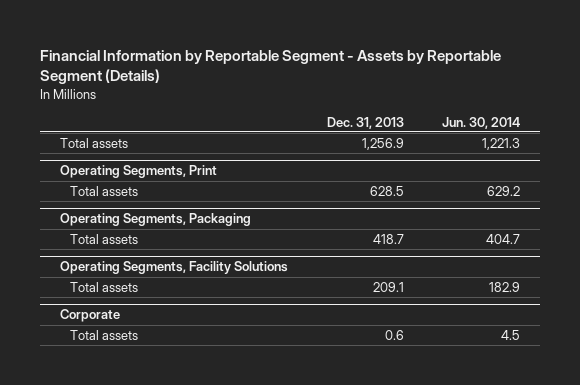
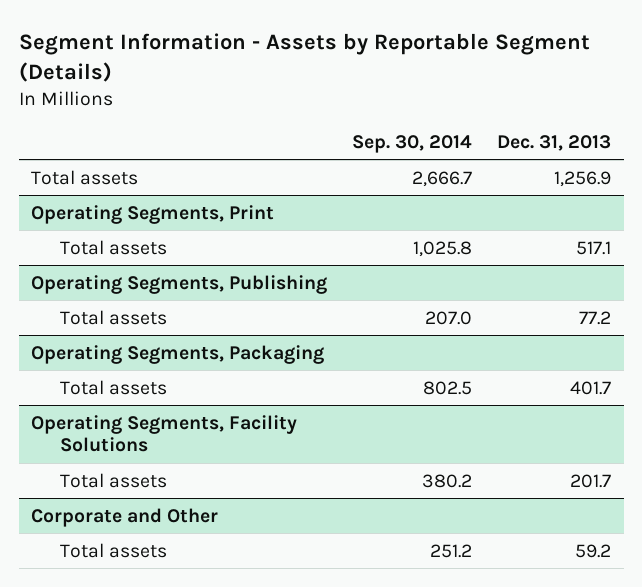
- Financial Information by Reportable Segment - Assets by Reportable Segment (Details)
+ Segment Information - Assets by Reportable Segment (Details)
- | Dec. 31, 2013 | Jun. 30, 2014
+ | Sep. 30, 2014 | Dec. 31, 2013
@ Operating Segments, Print
- Total assets | 628.5 | 629.2
+ Total assets | 1,025.8 | 517.1
+ Operating Segments, Publishing
+ Total assets | 207.0 | 77.2
@ Operating Segments, Packaging
- Total assets | 418.7 | 404.7
+ Total assets | 802.5 | 401.7
@ Operating Segments, Facility Solutions
- Total assets | 209.1 | 182.9
- Corporate
- Total assets | 0.6 | 4.5
@ Operating Segments, Facility Solutions
+ Total assets | 380.2 | 201.7
+ Corporate and Other
+ Total assets | 251.2 | 59.2

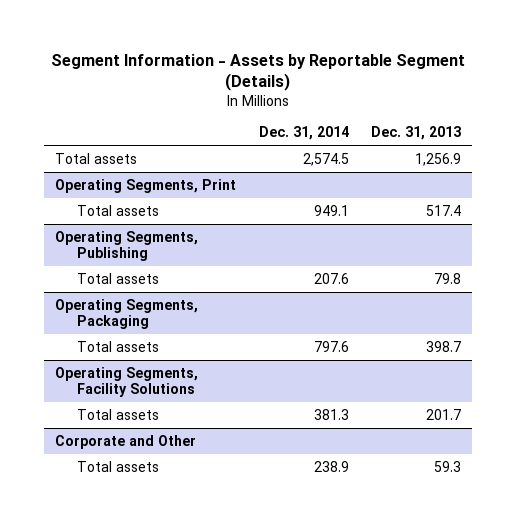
- | Sep. 30, 2014 | Dec. 31, 2013
+ | Dec. 31, 2014 | Dec. 31, 2013
@ Operating Segments, Print
- Total assets | 1,025.8 | 517.1
+ Total assets | 949.1 | 517.4
@ Operating Segments, Publishing
- Total assets | 207.0 | 77.2
+ Total assets | 207.6 | 79.8
@ Operating Segments, Packaging
- Total assets | 802.5 | 401.7
+ Total assets | 797.6 | 398.7
@ Corporate and Other
- Total assets | 251.2 | 59.2
+ Total assets | 238.9 | 59.3

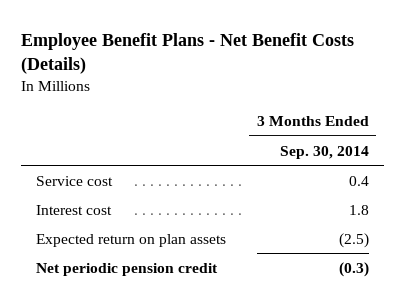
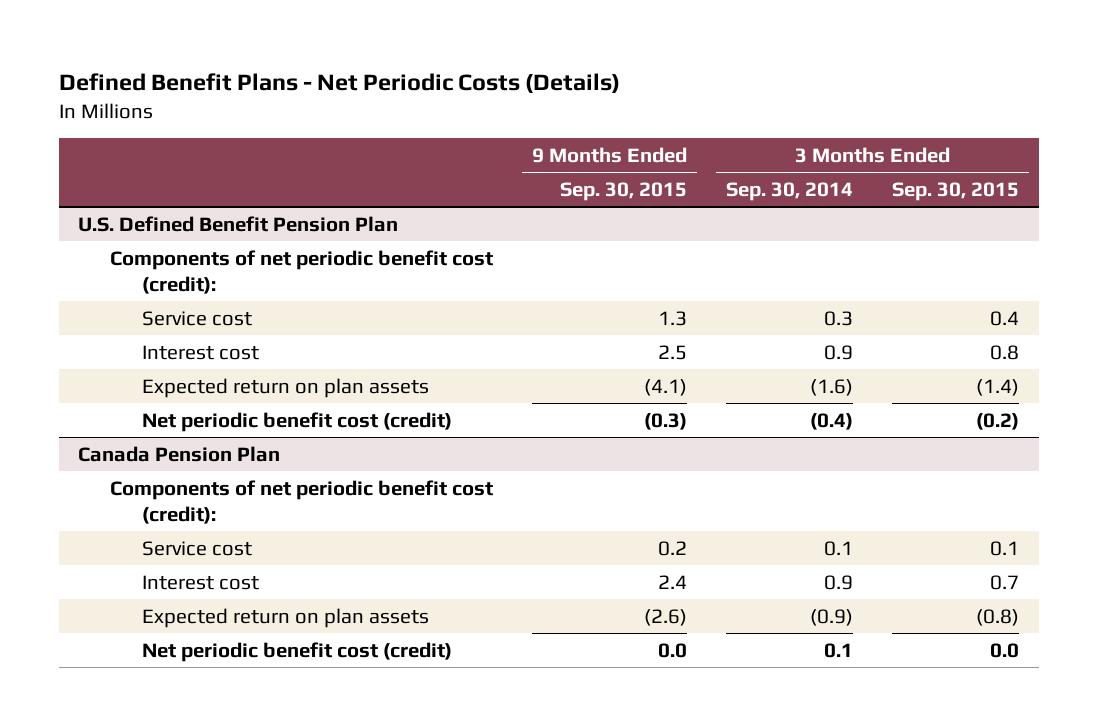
- Employee Benefit Plans - Net Benefit Costs (Details)
+ Defined Benefit Plans - Net Periodic Costs (Details)
- | 3 Months Ended Sep. 30, 2014
+ | 9 Months Ended Sep. 30, 2015 | 3 Months Ended Sep. 30, 2014 | 3 Months Ended Sep. 30, 2015
- Service cost | 0.4
- Interest cost | 1.8
- Expected return on plan assets | (2.5)
- Net periodic pension credit | (0.3)
+ U.S. Defined Benefit Pension Plan
+ Components of net periodic benefit cost (credit):
+ Service cost | 1.3 | 0.3 | 0.4
+ Interest cost | 2.5 | 0.9 | 0.8
+ Expected return on plan assets | (4.1) | (1.6) | (1.4)
+ Net periodic benefit cost (credit) | (0.3) | (0.4) | (0.2)
+ Canada Pension Plan
+ Components of net periodic benefit cost (credit):
+ Service cost | 0.2 | 0.1 | 0.1
+ Interest cost | 2.4 | 0.9 | 0.7
+ Expected return on plan assets | (2.6) | (0.9) | (0.8)
+ Net periodic benefit cost (credit) | 0.0 | 0.1 | 0.0

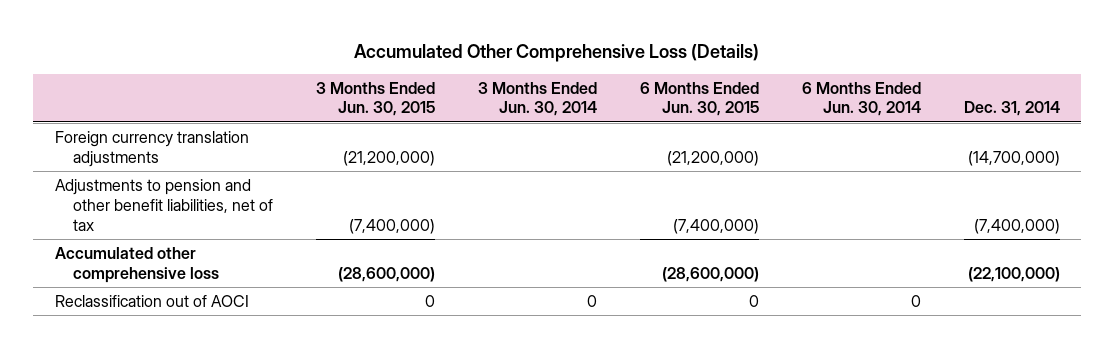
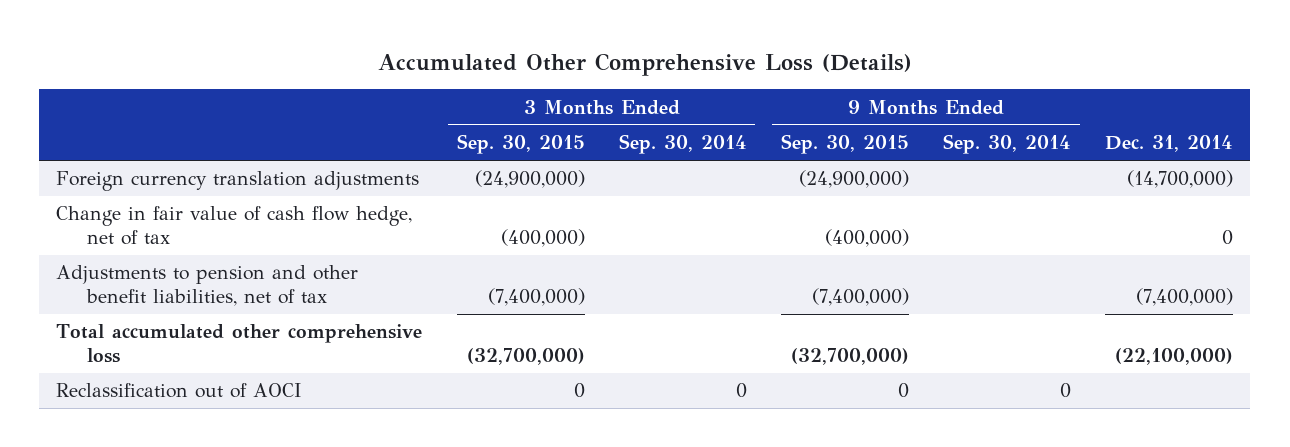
- | 3 Months Ended Jun. 30, 2015 | 3 Months Ended Jun. 30, 2014 | 6 Months Ended Jun. 30, 2015 | 6 Months Ended Jun. 30, 2014 | Dec. 31, 2014
+ | 3 Months Ended Sep. 30, 2015 | 3 Months Ended Sep. 30, 2014 | 9 Months Ended Sep. 30, 2015 | 9 Months Ended Sep. 30, 2014 | Dec. 31, 2014
+ Change in fair value of cash flow hedge, net of tax | (400,000) | | (400,000) | | 0
- Accumulated other comprehensive loss | (28,600,000) | | (28,600,000) | | (22,100,000)
+ Total accumulated other comprehensive loss | (32,700,000) | | (32,700,000) | | (22,100,000)

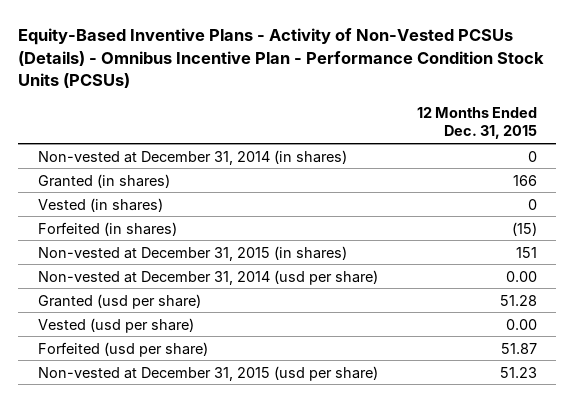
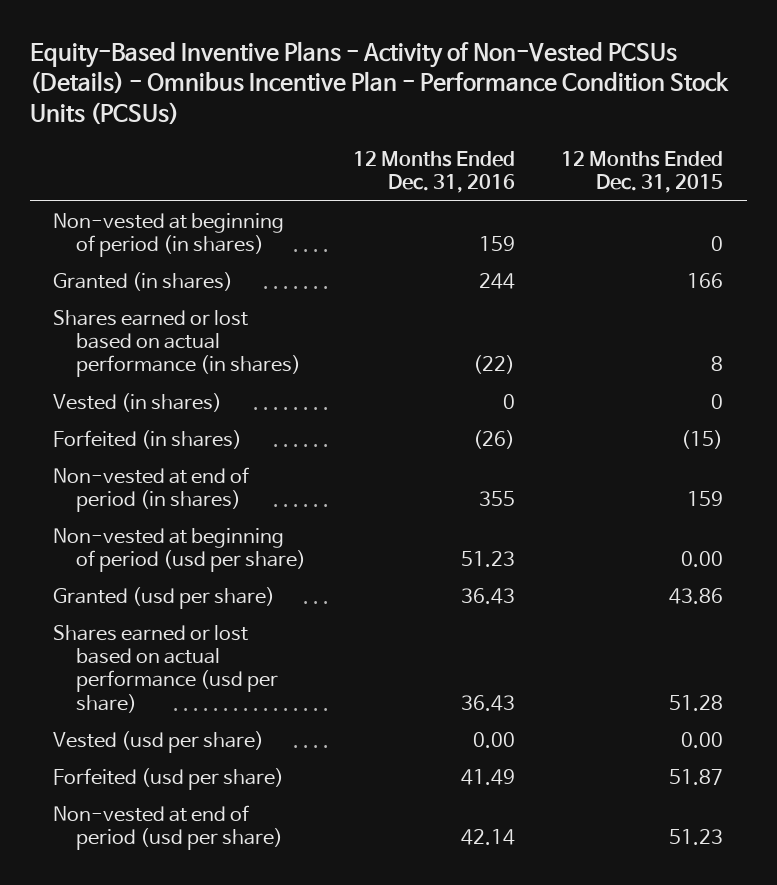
- | 12 Months Ended Dec. 31, 2015
+ | 12 Months Ended Dec. 31, 2016 | 12 Months Ended Dec. 31, 2015
- Non-vested at December 31, 2014 (in shares) | 0
+ Non-vested at beginning of period (in shares) | 159 | 0
+ Shares earned or lost based on actual performance (in shares) | (22) | 8
- Non-vested at December 31, 2015 (in shares) | 151
- Non-vested at December 31, 2014 (usd per share) | 0.00
- Granted (usd per share) | 51.28
+ Non-vested at end of period (in shares) | 355 | 159
+ Non-vested at beginning of period (usd per share) | 51.23 | 0.00
+ Granted (usd per share) | 36.43 | 43.86
+ Shares earned or lost based on actual performance (usd per share) | 36.43 | 51.28
- Non-vested at December 31, 2015 (usd per share) | 51.23
+ Non-vested at end of period (usd per share) | 42.14 | 51.23

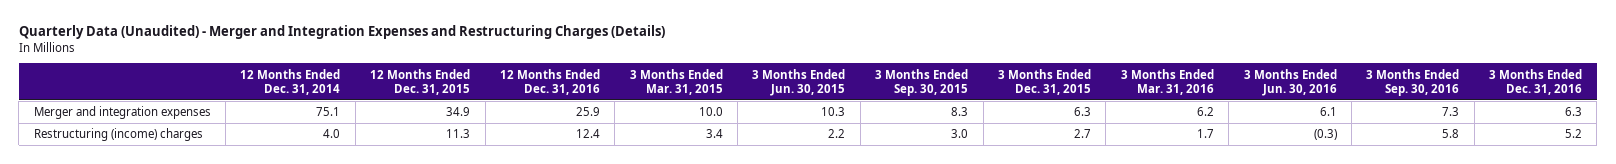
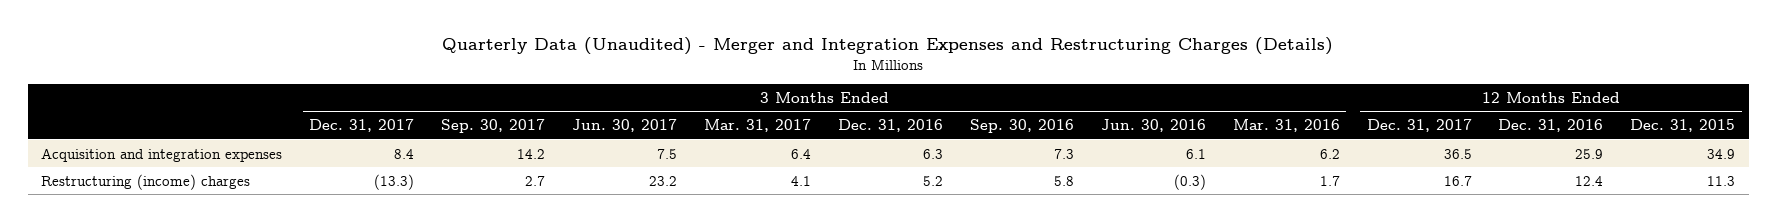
- | 12 Months Ended Dec. 31, 2014 | 12 Months Ended Dec. 31, 2015 | 12 Months Ended Dec. 31, 2016 | 3 Months Ended Mar. 31, 2015 | 3 Months Ended Jun. 30, 2015 | 3 Months Ended Sep. 30, 2015 | 3 Months Ended Dec. 31, 2015 | 3 Months Ended Mar. 31, 2016 | 3 Months Ended Jun. 30, 2016 | 3 Months Ended Sep. 30, 2016 | 3 Months Ended Dec. 31, 2016
+ | 3 Months Ended Dec. 31, 2017 | 3 Months Ended Sep. 30, 2017 | 3 Months Ended Jun. 30, 2017 | 3 Months Ended Mar. 31, 2017 | 3 Months Ended Dec. 31, 2016 | 3 Months Ended Sep. 30, 2016 | 3 Months Ended Jun. 30, 2016 | 3 Months Ended Mar. 31, 2016 | 12 Months Ended Dec. 31, 2017 | 12 Months Ended Dec. 31, 2016 | 12 Months Ended Dec. 31, 2015
- Merger and integration expenses | 75.1 | 34.9 | 25.9 | 10.0 | 10.3 | 8.3 | 6.3 | 6.2 | 6.1 | 7.3 | 6.3
+ Acquisition and integration expenses | 8.4 | 14.2 | 7.5 | 6.4 | 6.3 | 7.3 | 6.1 | 6.2 | 36.5 | 25.9 | 34.9

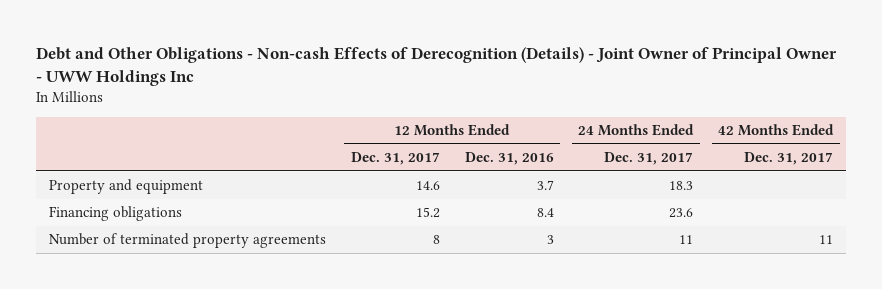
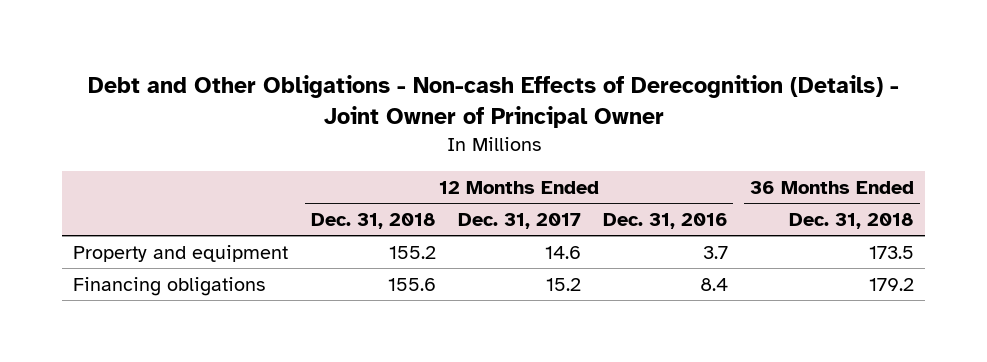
- Debt and Other Obligations - Non-cash Effects of Derecognition (Details) - Joint Owner of Principal Owner - UWW Holdings Inc
+ Debt and Other Obligations - Non-cash Effects of Derecognition (Details) - Joint Owner of Principal Owner
- | 12 Months Ended Dec. 31, 2017 | 12 Months Ended Dec. 31, 2016 | 24 Months Ended Dec. 31, 2017 | 42 Months Ended Dec. 31, 2017
+ | 12 Months Ended Dec. 31, 2018 | 12 Months Ended Dec. 31, 2017 | 12 Months Ended Dec. 31, 2016 | 36 Months Ended Dec. 31, 2018
- Number of terminated property agreements | 8 | 3 | 11 | 11

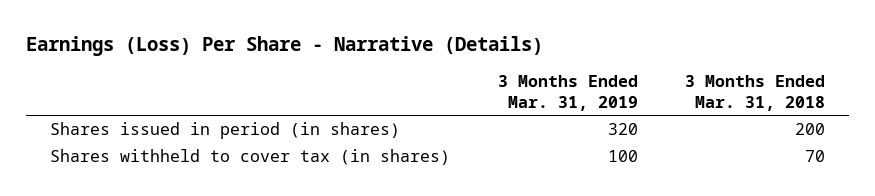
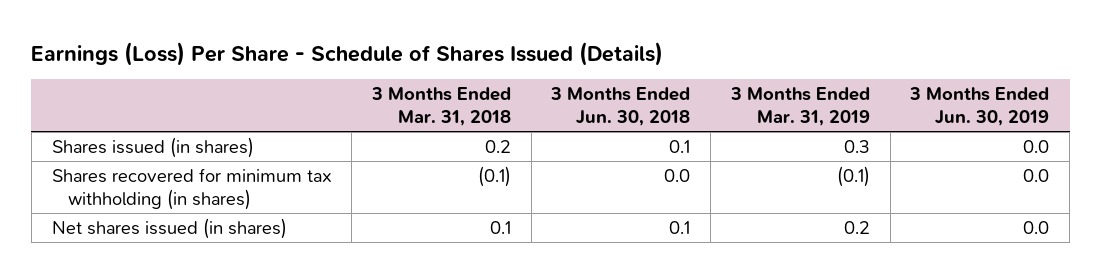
- Earnings (Loss) Per Share - Narrative (Details)
+ Earnings (Loss) Per Share - Schedule of Shares Issued (Details)
- | 3 Months Ended Mar. 31, 2019 | 3 Months Ended Mar. 31, 2018
+ | 3 Months Ended Mar. 31, 2018 | 3 Months Ended Jun. 30, 2018 | 3 Months Ended Mar. 31, 2019 | 3 Months Ended Jun. 30, 2019
- Shares issued in period (in shares) | 320 | 200
- Shares withheld to cover tax (in shares) | 100 | 70
+ Shares issued (in shares) | 0.2 | 0.1 | 0.3 | 0.0
+ Shares recovered for minimum tax withholding (in shares) | (0.1) | 0.0 | (0.1) | 0.0
+ Net shares issued (in shares) | 0.1 | 0.1 | 0.2 | 0.0

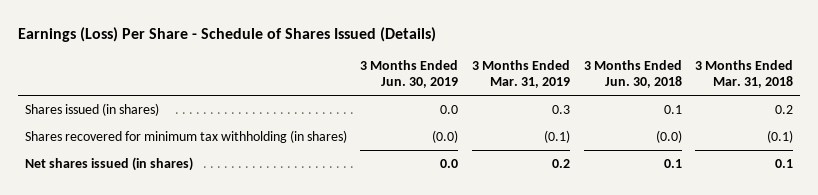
- | 3 Months Ended Mar. 31, 2018 | 3 Months Ended Jun. 30, 2018 | 3 Months Ended Mar. 31, 2019 | 3 Months Ended Jun. 30, 2019
+ | 3 Months Ended Jun. 30, 2019 | 3 Months Ended Mar. 31, 2019 | 3 Months Ended Jun. 30, 2018 | 3 Months Ended Mar. 31, 2018
- Shares recovered for minimum tax withholding (in shares) | (0.1) | 0.0 | (0.1) | 0.0
+ Shares recovered for minimum tax withholding (in shares) | (0.0) | (0.1) | (0.0) | (0.1)

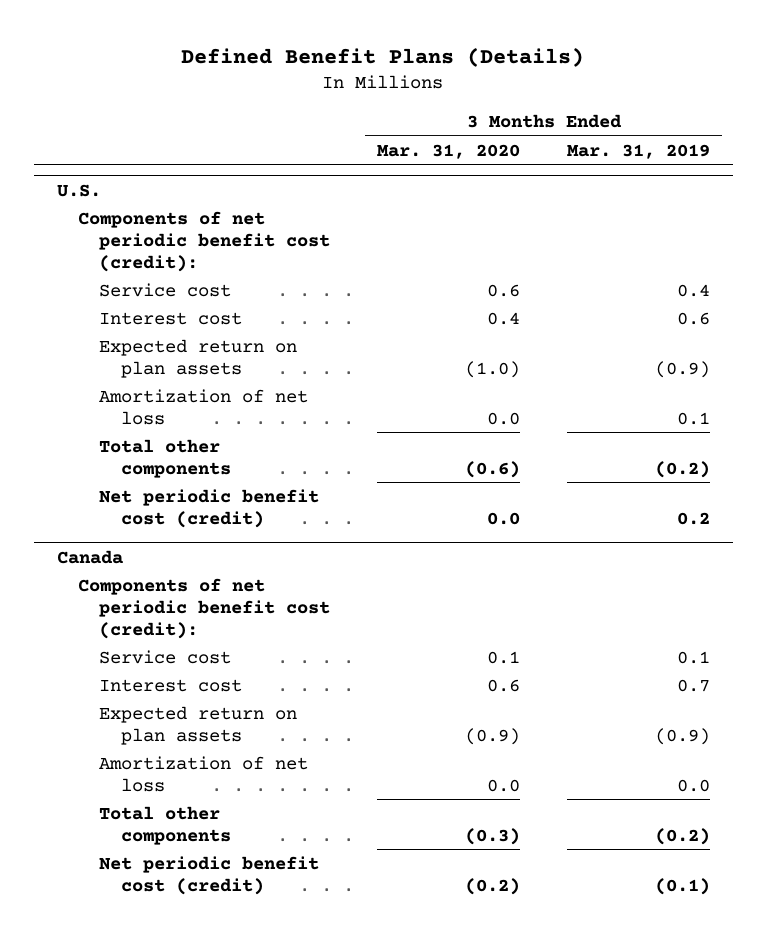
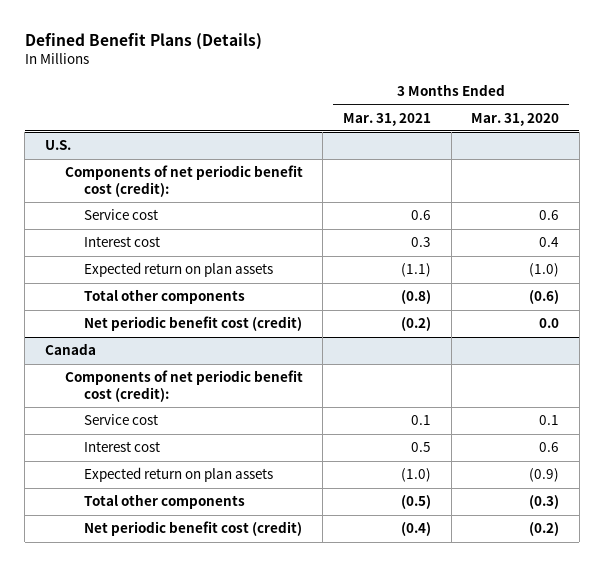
- | 3 Months Ended Mar. 31, 2020 | 3 Months Ended Mar. 31, 2019
+ | 3 Months Ended Mar. 31, 2021 | 3 Months Ended Mar. 31, 2020
@ U.S.
- Amortization of net loss | 0.0 | 0.1
@ Canada
- Amortization of net loss | 0.0 | 0.0

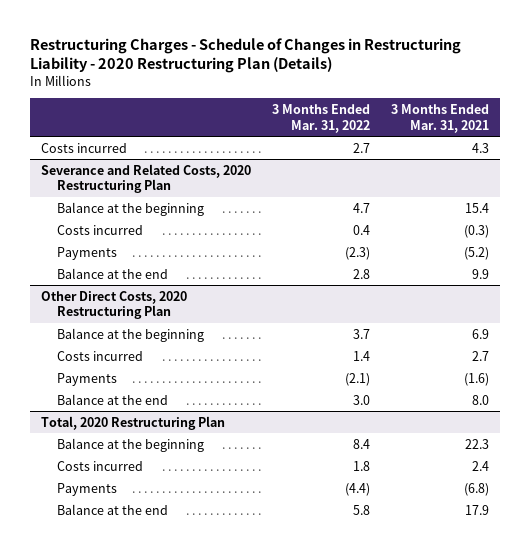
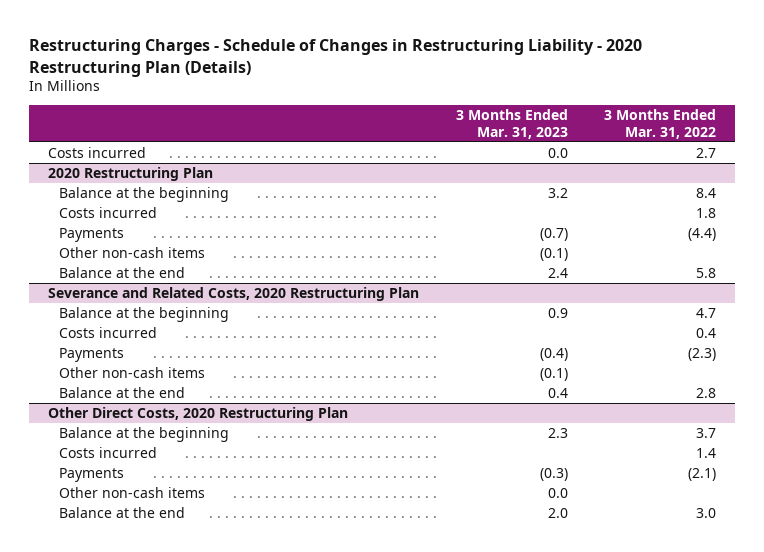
- | 3 Months Ended Mar. 31, 2022 | 3 Months Ended Mar. 31, 2021
+ | 3 Months Ended Mar. 31, 2023 | 3 Months Ended Mar. 31, 2022
+ 2020 Restructuring Plan
+ Balance at the beginning | 3.2 | 8.4
+ Costs incurred | | 1.8
+ Payments | (0.7) | (4.4)
+ Other non-cash items | (0.1) |
+ Balance at the end | 2.4 | 5.8
@ Severance and Related Costs, 2020 Restructuring Plan
+ Other non-cash items | (0.1) |
@ Other Direct Costs, 2020 Restructuring Plan
+ Other non-cash items | 0.0 |
- Total, 2020 Restructuring Plan
- Balance at the beginning | 8.4 | 22.3
- Costs incurred | 1.8 | 2.4
- Payments | (4.4) | (6.8)
- Balance at the end | 5.8 | 17.9

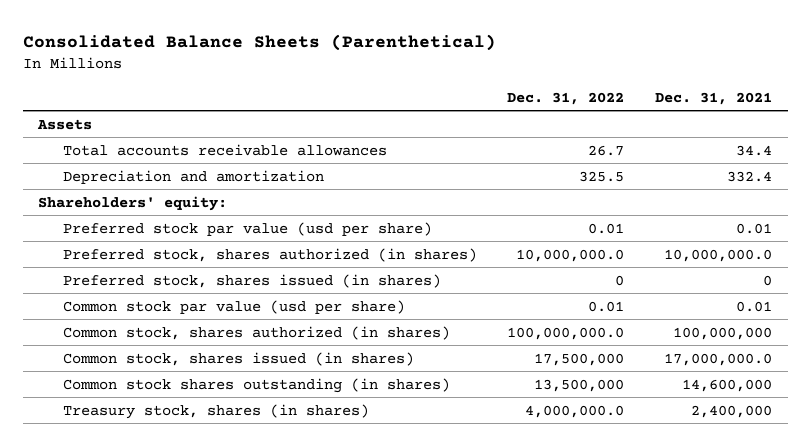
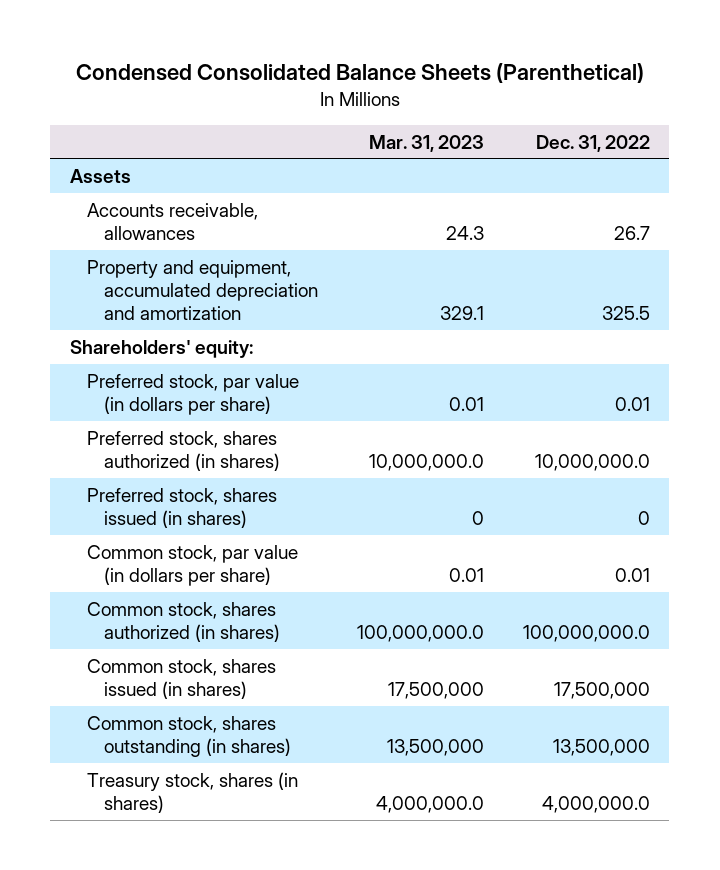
- Consolidated Balance Sheets (Parenthetical)
+ Condensed Consolidated Balance Sheets (Parenthetical)
- | Dec. 31, 2022 | Dec. 31, 2021
+ | Mar. 31, 2023 | Dec. 31, 2022
- Total accounts receivable allowances | 26.7 | 34.4
- Depreciation and amortization | 325.5 | 332.4
+ Accounts receivable, allowances | 24.3 | 26.7
+ Property and equipment, accumulated depreciation and amortization | 329.1 | 325.5
- Preferred stock par value (usd per share) | 0.01 | 0.01
+ Preferred stock, par value (in dollars per share) | 0.01 | 0.01
- Common stock par value (usd per share) | 0.01 | 0.01
+ Common stock, par value (in dollars per share) | 0.01 | 0.01
- Common stock shares outstanding (in shares) | 13,500,000 | 14,600,000
+ Common stock, shares outstanding (in shares) | 13,500,000 | 13,500,000

